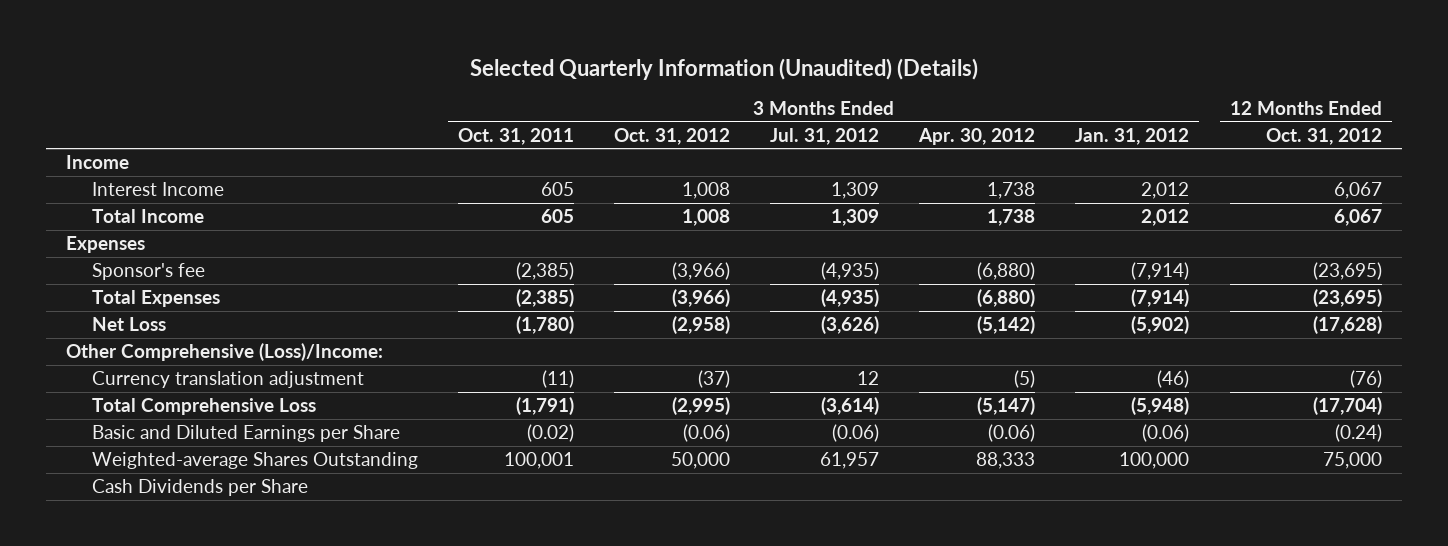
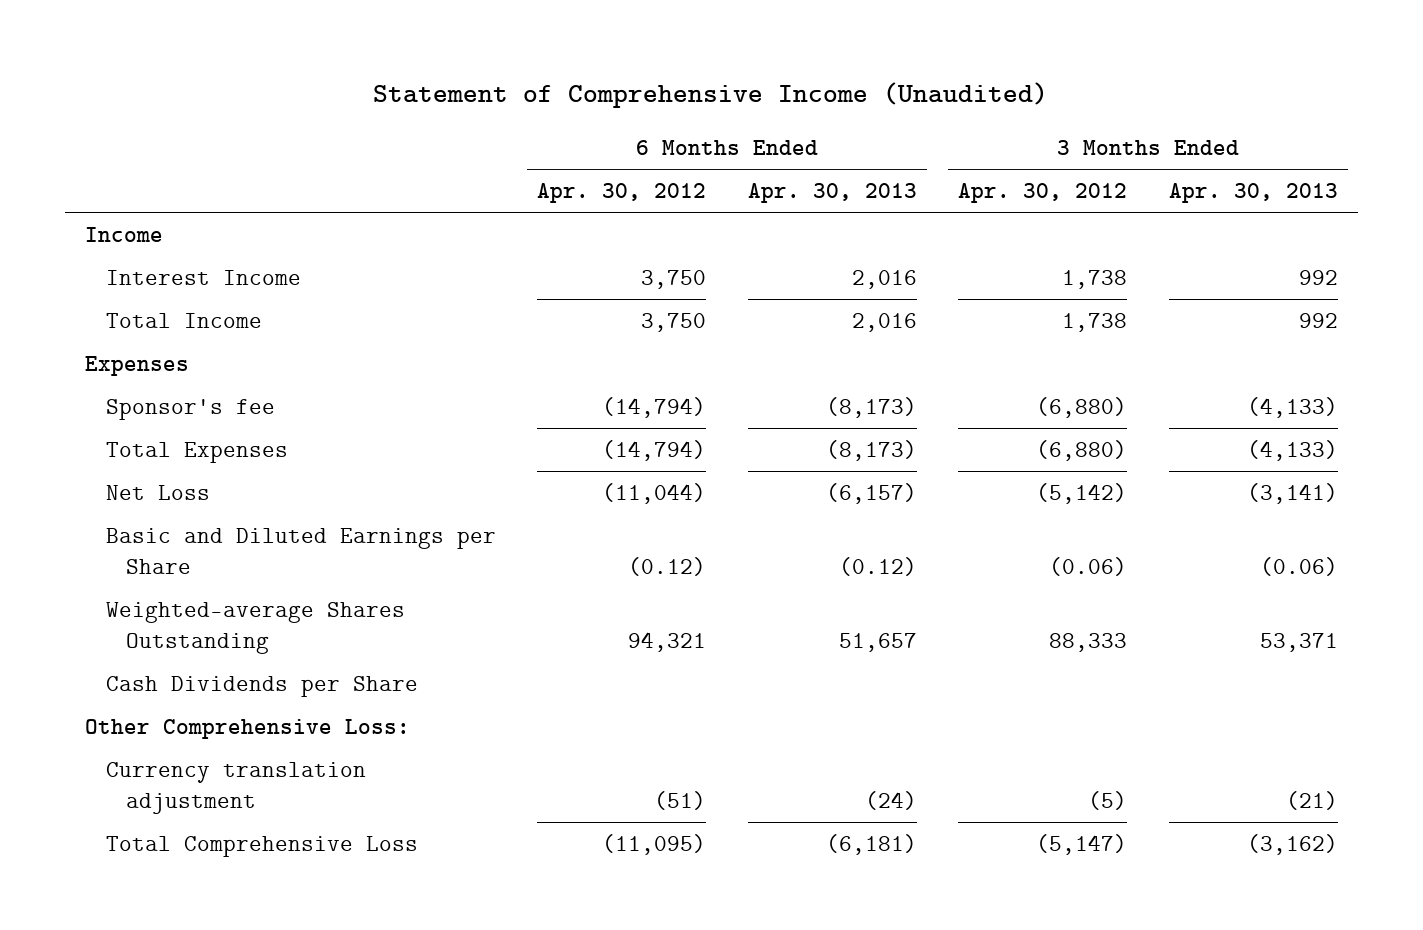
- Selected Quarterly Information (Unaudited) (Details)
+ Statement of Comprehensive Income (Unaudited)
- | 3 Months Ended Oct. 31, 2011 | 3 Months Ended Oct. 31, 2012 | 3 Months Ended Jul. 31, 2012 | 3 Months Ended Apr. 30, 2012 | 3 Months Ended Jan. 31, 2012 | 12 Months Ended Oct. 31, 2012
+ | 6 Months Ended Apr. 30, 2012 | 6 Months Ended Apr. 30, 2013 | 3 Months Ended Apr. 30, 2012 | 3 Months Ended Apr. 30, 2013
- Other Comprehensive (Loss)/Income:
+ Other Comprehensive Loss:
moved down: Currency translation adjustment | (51) | (24) | (5) | (21)
moved down: Total Comprehensive Loss | (11,095) | (6,181) | (5,147) | (3,162)

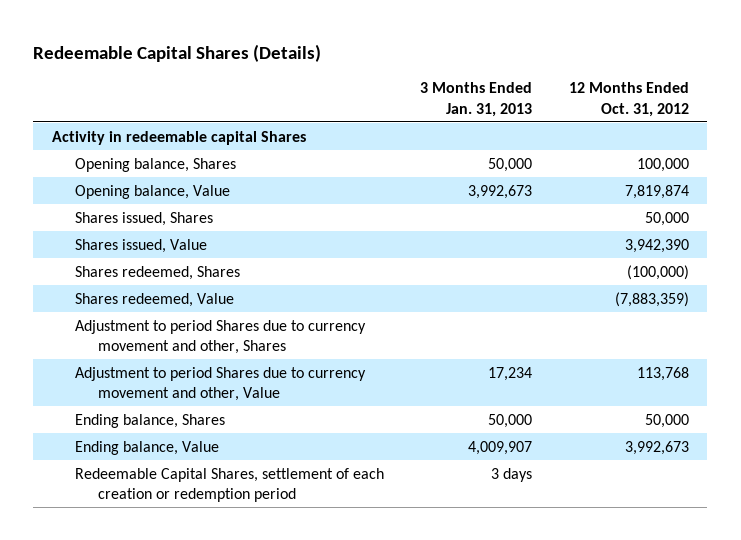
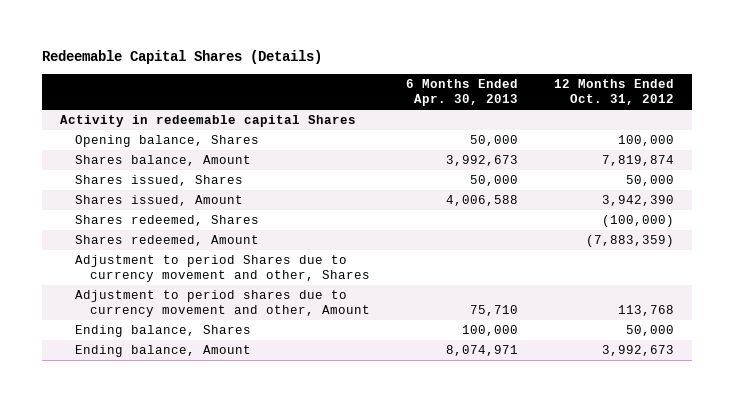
- | 3 Months Ended Jan. 31, 2013 | 12 Months Ended Oct. 31, 2012
+ | 6 Months Ended Apr. 30, 2013 | 12 Months Ended Oct. 31, 2012
- Opening balance, Value | 3,992,673 | 7,819,874
+ Shares balance, Amount | 3,992,673 | 7,819,874
- Shares issued, Value | | 3,942,390
+ Shares issued, Amount | 4,006,588 | 3,942,390
- Shares redeemed, Value | | (7,883,359)
+ Shares redeemed, Amount | | (7,883,359)
- Adjustment to period Shares due to currency movement and other, Value | 17,234 | 113,768
+ Adjustment to period shares due to currency movement and other, Amount | 75,710 | 113,768
- Ending balance, Value | 4,009,907 | 3,992,673
- Redeemable Capital Shares, settlement of each creation or redemption period | 3 days |
+ Ending balance, Amount | 8,074,971 | 3,992,673

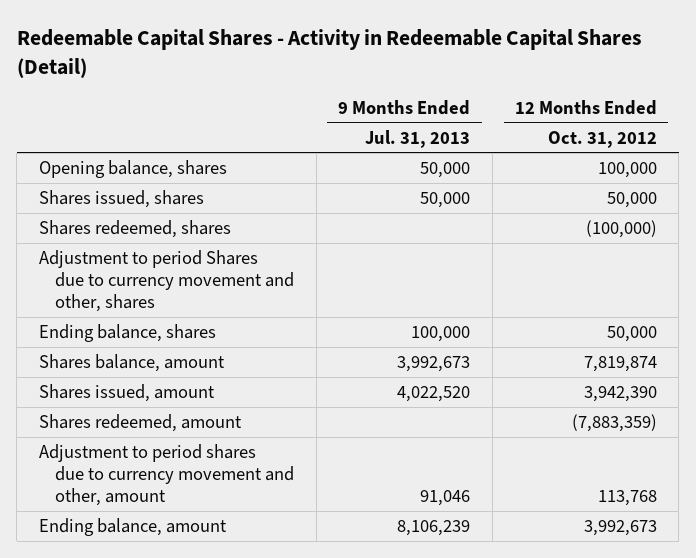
- Redeemable Capital Shares (Details)
+ Redeemable Capital Shares - Activity in Redeemable Capital Shares (Detail)
- | 6 Months Ended Apr. 30, 2013 | 12 Months Ended Oct. 31, 2012
+ | 9 Months Ended Jul. 31, 2013 | 12 Months Ended Oct. 31, 2012
- Activity in redeemable capital Shares
- Opening balance, Shares | 50,000 | 100,000
- Shares balance, Amount | 3,992,673 | 7,819,874
- Shares issued, Shares | 50,000 | 50,000
- Shares issued, Amount | 4,006,588 | 3,942,390
- Shares redeemed, Shares | | (100,000)
- Shares redeemed, Amount | | (7,883,359)
- Adjustment to period Shares due to currency movement and other, Shares
- Adjustment to period shares due to currency movement and other, Amount | 75,710 | 113,768
- Ending balance, Shares | 100,000 | 50,000
- Ending balance, Amount | 8,074,971 | 3,992,673
+ Opening balance, shares | 50,000 | 100,000
+ Shares issued, shares | 50,000 | 50,000
+ Shares redeemed, shares | | (100,000)
+ Adjustment to period Shares due to currency movement and other, shares
+ Ending balance, shares | 100,000 | 50,000
+ Shares balance, amount | 3,992,673 | 7,819,874
+ Shares issued, amount | 4,022,520 | 3,942,390
+ Shares redeemed, amount | | (7,883,359)
+ Adjustment to period shares due to currency movement and other, amount | 91,046 | 113,768
+ Ending balance, amount | 8,106,239 | 3,992,673

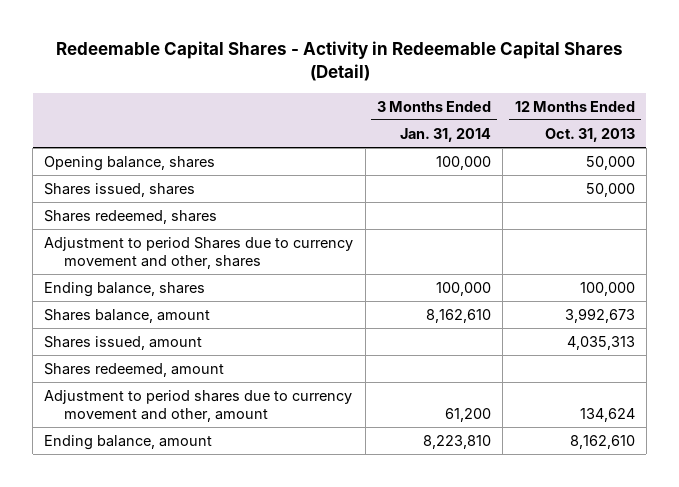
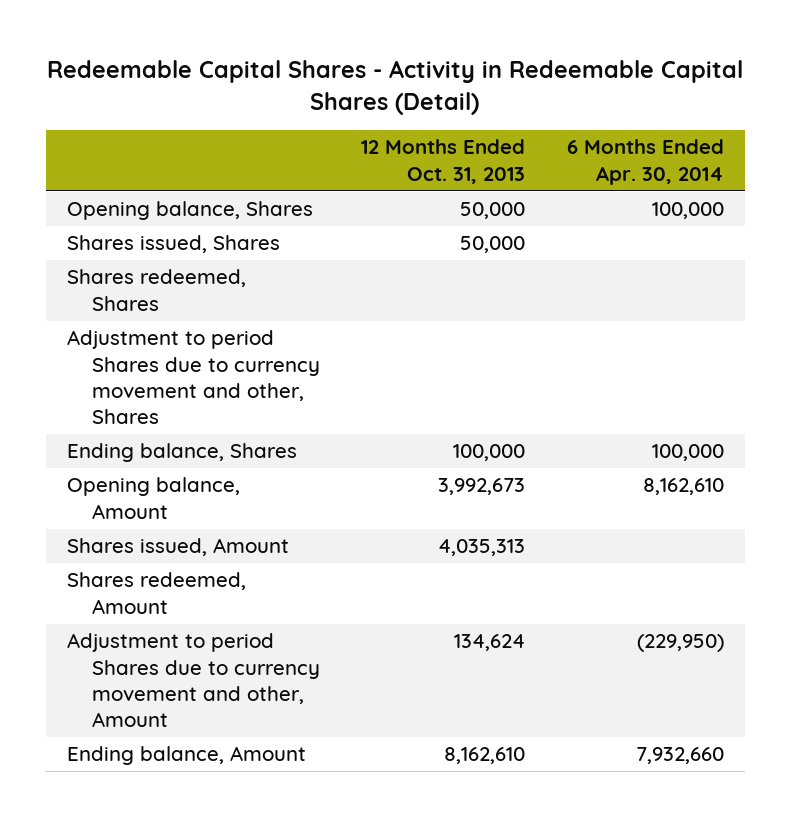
- | 3 Months Ended Jan. 31, 2014 | 12 Months Ended Oct. 31, 2013
+ | 12 Months Ended Oct. 31, 2013 | 6 Months Ended Apr. 30, 2014
- Opening balance, shares | 100,000 | 50,000
- Shares issued, shares | | 50,000
- Shares redeemed, shares
- Adjustment to period Shares due to currency movement and other, shares
- Ending balance, shares | 100,000 | 100,000
- Shares balance, amount | 8,162,610 | 3,992,673
- Shares issued, amount | | 4,035,313
- Shares redeemed, amount
- Adjustment to period shares due to currency movement and other, amount | 61,200 | 134,624
- Ending balance, amount | 8,223,810 | 8,162,610
+ Opening balance, Shares | 50,000 | 100,000
+ Shares issued, Shares | 50,000 |
+ Shares redeemed, Shares
+ Adjustment to period Shares due to currency movement and other, Shares
+ Ending balance, Shares | 100,000 | 100,000
+ Opening balance, Amount | 3,992,673 | 8,162,610
+ Shares issued, Amount | 4,035,313 |
+ Shares redeemed, Amount
+ Adjustment to period Shares due to currency movement and other, Amount | 134,624 | (229,950)
+ Ending balance, Amount | 8,162,610 | 7,932,660

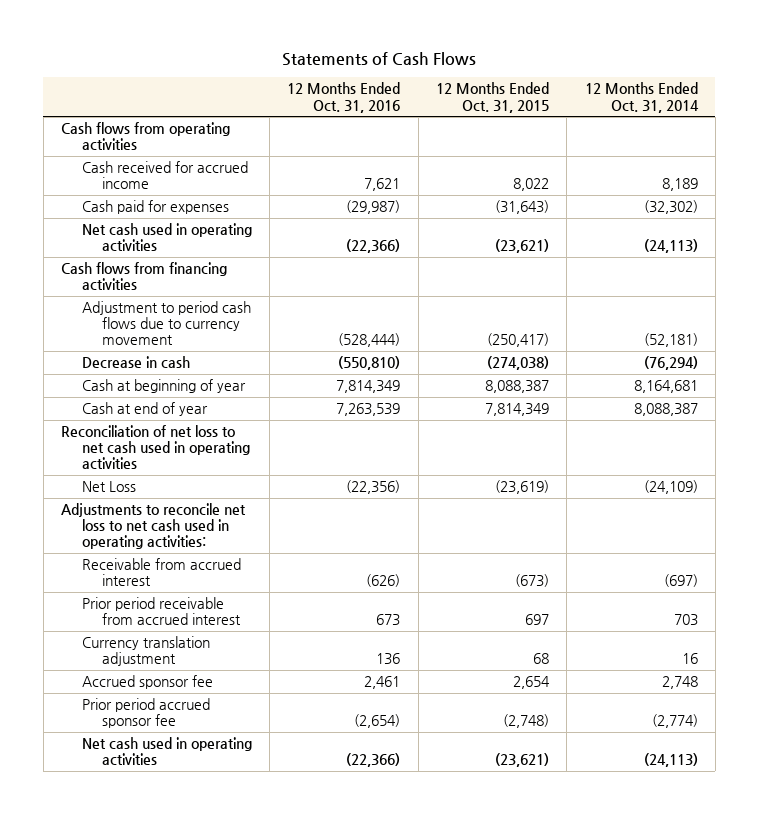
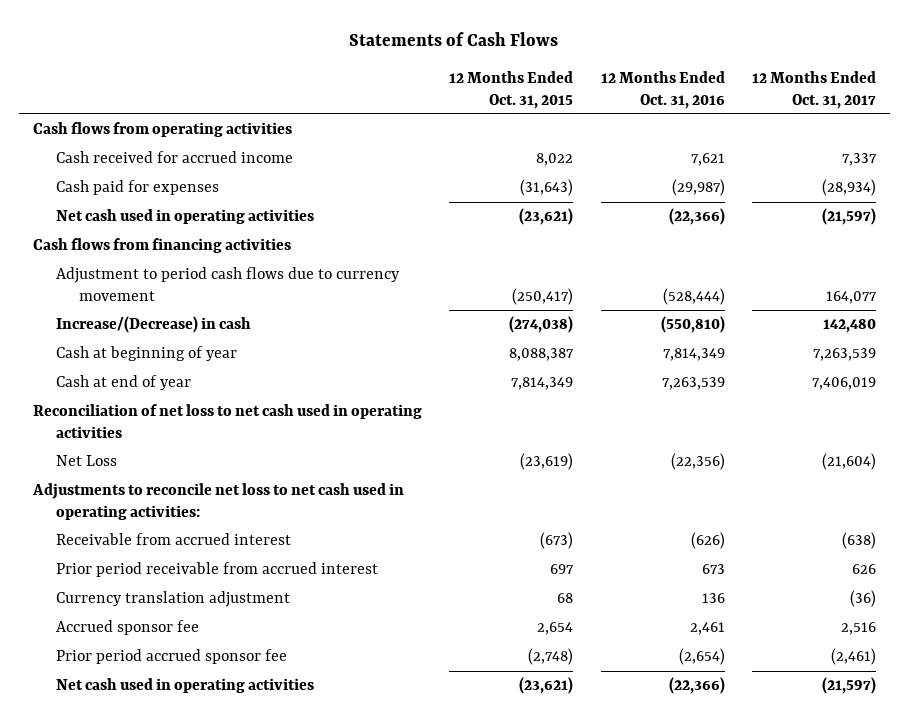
- | 12 Months Ended Oct. 31, 2016 | 12 Months Ended Oct. 31, 2015 | 12 Months Ended Oct. 31, 2014
+ | 12 Months Ended Oct. 31, 2015 | 12 Months Ended Oct. 31, 2016 | 12 Months Ended Oct. 31, 2017
- Decrease in cash | (550,810) | (274,038) | (76,294)
+ Increase/(Decrease) in cash | (274,038) | (550,810) | 142,480

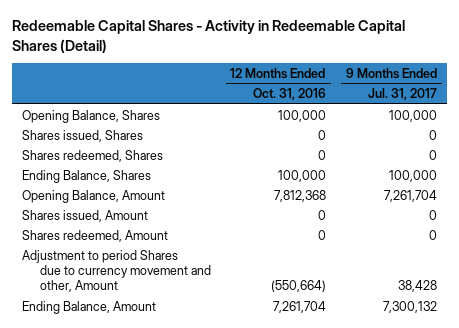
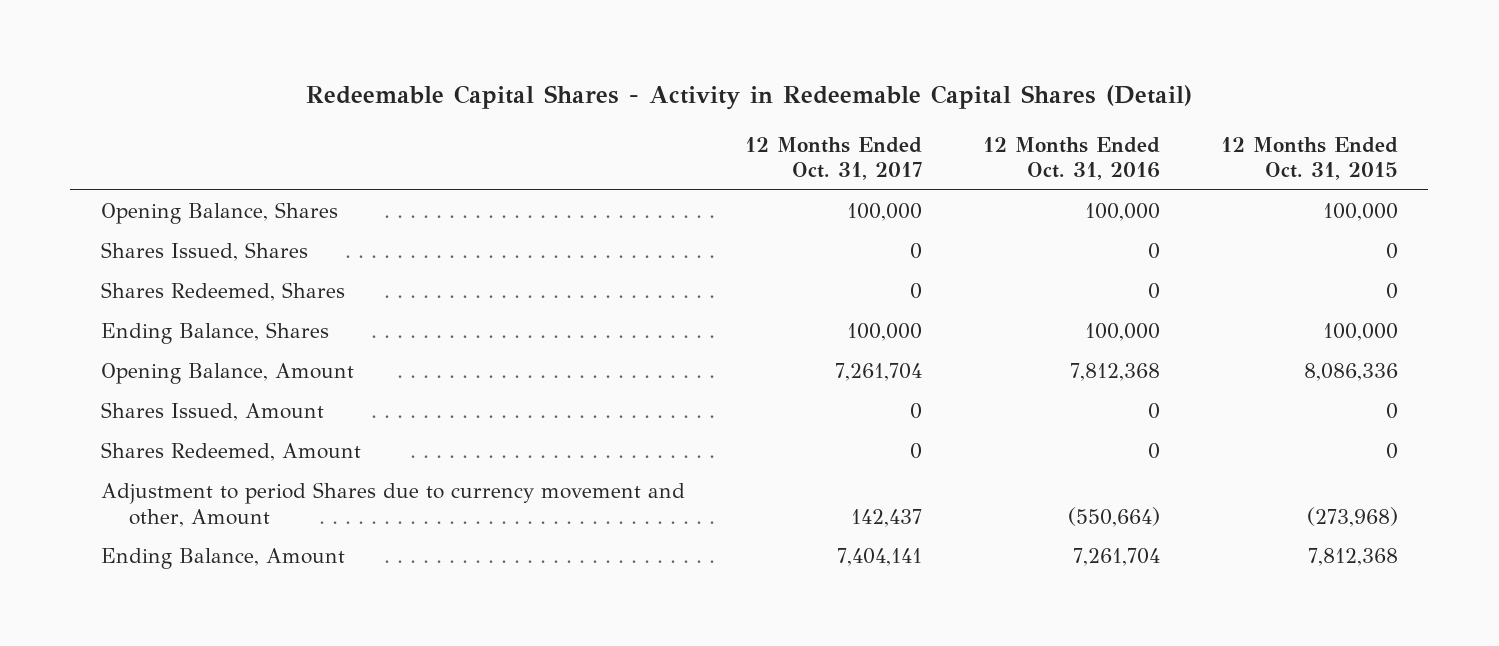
- | 12 Months Ended Oct. 31, 2016 | 9 Months Ended Jul. 31, 2017
+ | 12 Months Ended Oct. 31, 2017 | 12 Months Ended Oct. 31, 2016 | 12 Months Ended Oct. 31, 2015
- Shares issued, Shares | 0 | 0
- Shares redeemed, Shares | 0 | 0
+ Shares Issued, Shares | 0 | 0 | 0
+ Shares Redeemed, Shares | 0 | 0 | 0
- Shares issued, Amount | 0 | 0
- Shares redeemed, Amount | 0 | 0
+ Shares Issued, Amount | 0 | 0 | 0
+ Shares Redeemed, Amount | 0 | 0 | 0

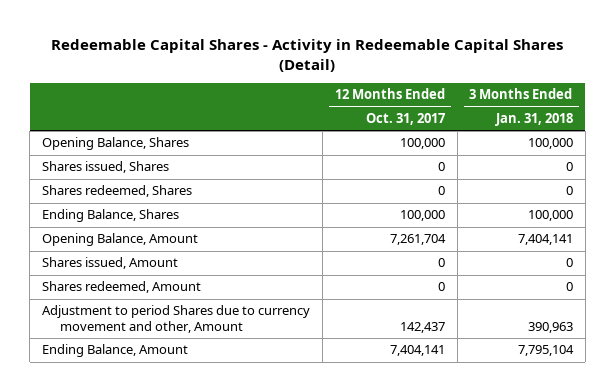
- | 12 Months Ended Oct. 31, 2017 | 12 Months Ended Oct. 31, 2016 | 12 Months Ended Oct. 31, 2015
+ | 12 Months Ended Oct. 31, 2017 | 3 Months Ended Jan. 31, 2018
- Shares Issued, Shares | 0 | 0 | 0
- Shares Redeemed, Shares | 0 | 0 | 0
+ Shares issued, Shares | 0 | 0
+ Shares redeemed, Shares | 0 | 0
- Shares Issued, Amount | 0 | 0 | 0
- Shares Redeemed, Amount | 0 | 0 | 0
+ Shares issued, Amount | 0 | 0
+ Shares redeemed, Amount | 0 | 0

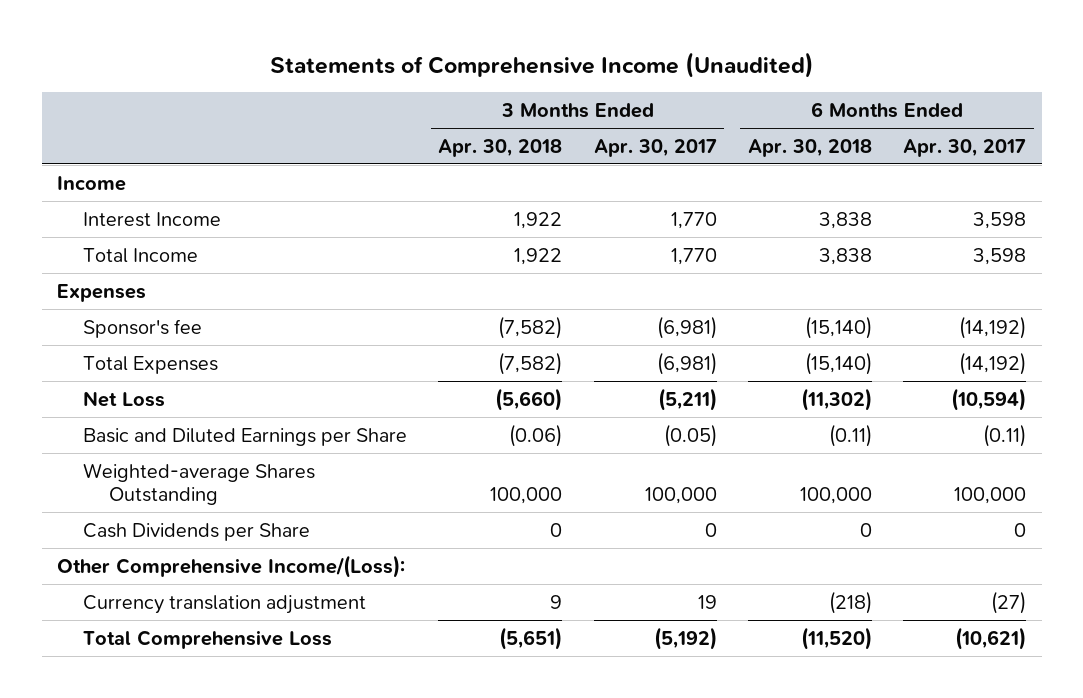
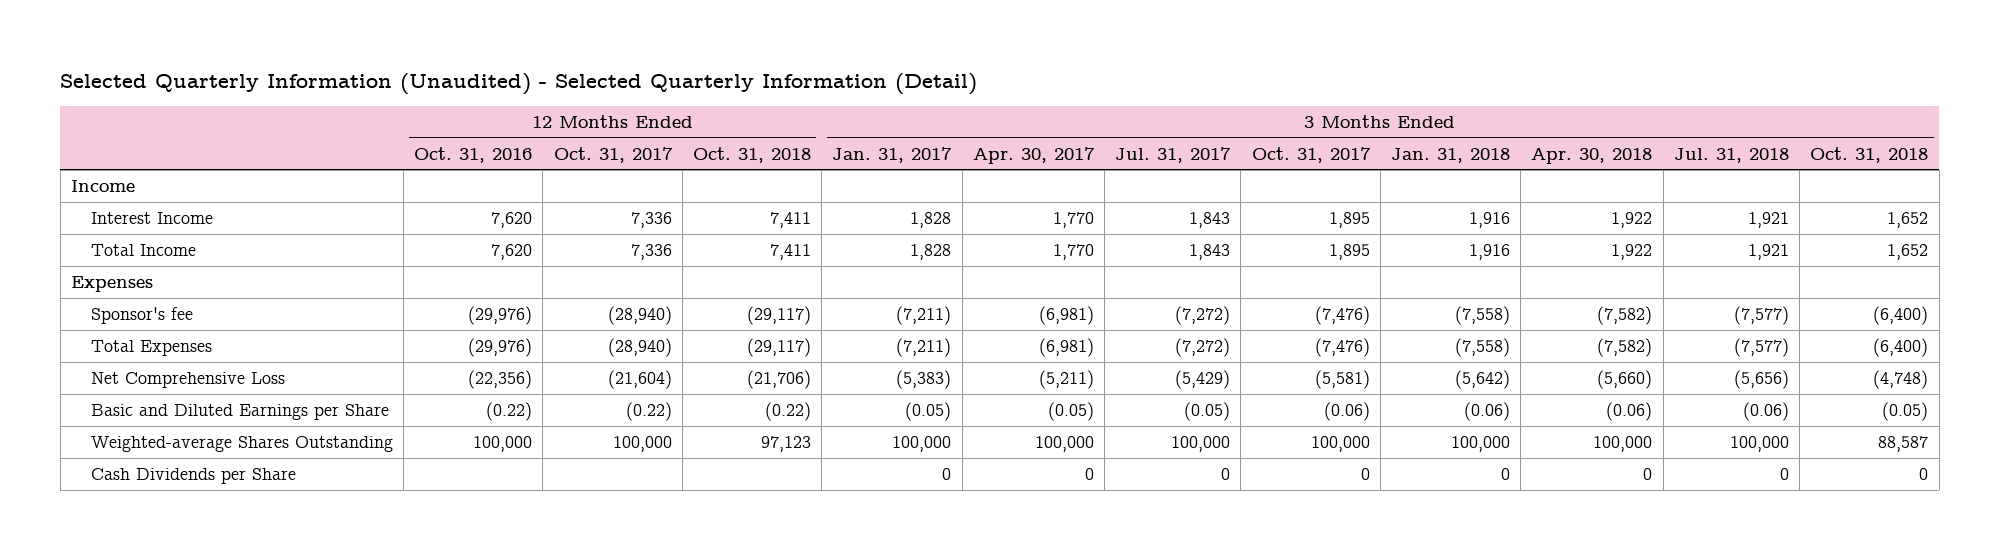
- Statements of Comprehensive Income (Unaudited)
+ Selected Quarterly Information (Unaudited) - Selected Quarterly Information (Detail)
- | 3 Months Ended Apr. 30, 2018 | 3 Months Ended Apr. 30, 2017 | 6 Months Ended Apr. 30, 2018 | 6 Months Ended Apr. 30, 2017
+ | 12 Months Ended Oct. 31, 2016 | 12 Months Ended Oct. 31, 2017 | 12 Months Ended Oct. 31, 2018 | 3 Months Ended Jan. 31, 2017 | 3 Months Ended Apr. 30, 2017 | 3 Months Ended Jul. 31, 2017 | 3 Months Ended Oct. 31, 2017 | 3 Months Ended Jan. 31, 2018 | 3 Months Ended Apr. 30, 2018 | 3 Months Ended Jul. 31, 2018 | 3 Months Ended Oct. 31, 2018
- Net Loss | (5,660) | (5,211) | (11,302) | (10,594)
+ Net Comprehensive Loss | (22,356) | (21,604) | (21,706) | (5,383) | (5,211) | (5,429) | (5,581) | (5,642) | (5,660) | (5,656) | (4,748)
- Other Comprehensive Income/(Loss):
- Currency translation adjustment | 9 | 19 | (218) | (27)
- Total Comprehensive Loss | (5,651) | (5,192) | (11,520) | (10,621)

